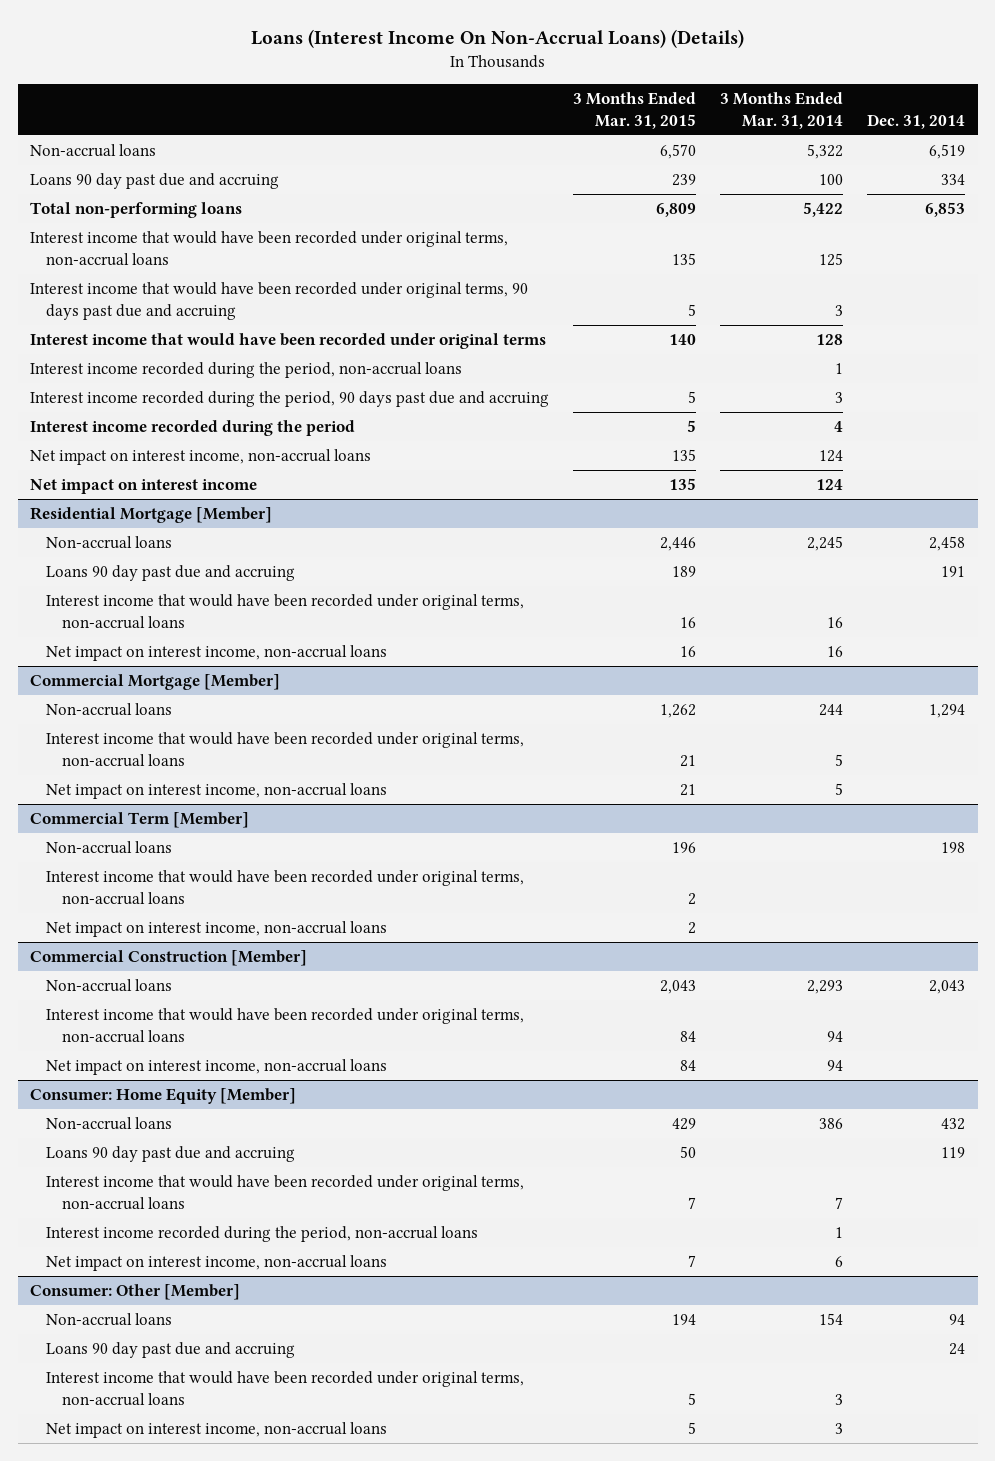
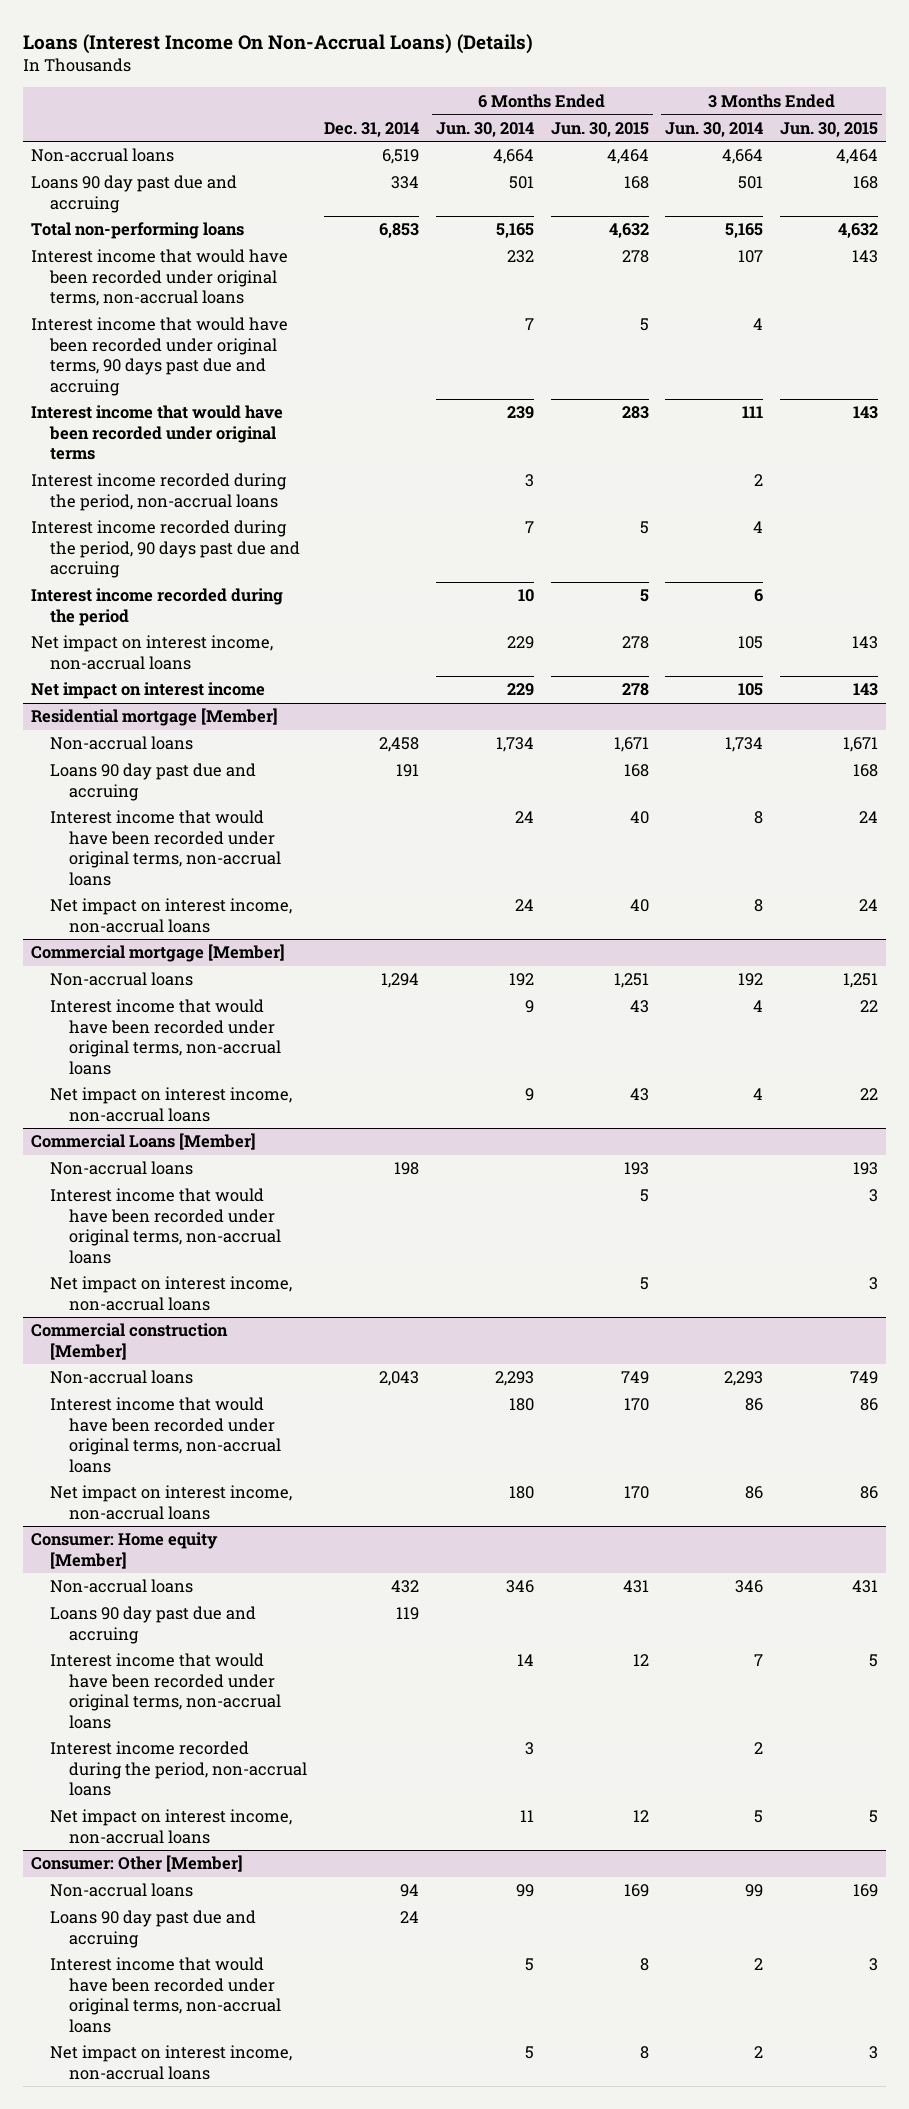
- | 3 Months Ended Mar. 31, 2015 | 3 Months Ended Mar. 31, 2014 | Dec. 31, 2014
+ | Dec. 31, 2014 | 6 Months Ended Jun. 30, 2014 | 6 Months Ended Jun. 30, 2015 | 3 Months Ended Jun. 30, 2014 | 3 Months Ended Jun. 30, 2015
- Residential Mortgage [Member]
+ Residential mortgage [Member]
- Commercial Mortgage [Member]
+ Commercial mortgage [Member]
- Commercial Term [Member]
+ Commercial Loans [Member]
- Commercial Construction [Member]
+ Commercial construction [Member]
- Consumer: Home Equity [Member]
+ Consumer: Home equity [Member]

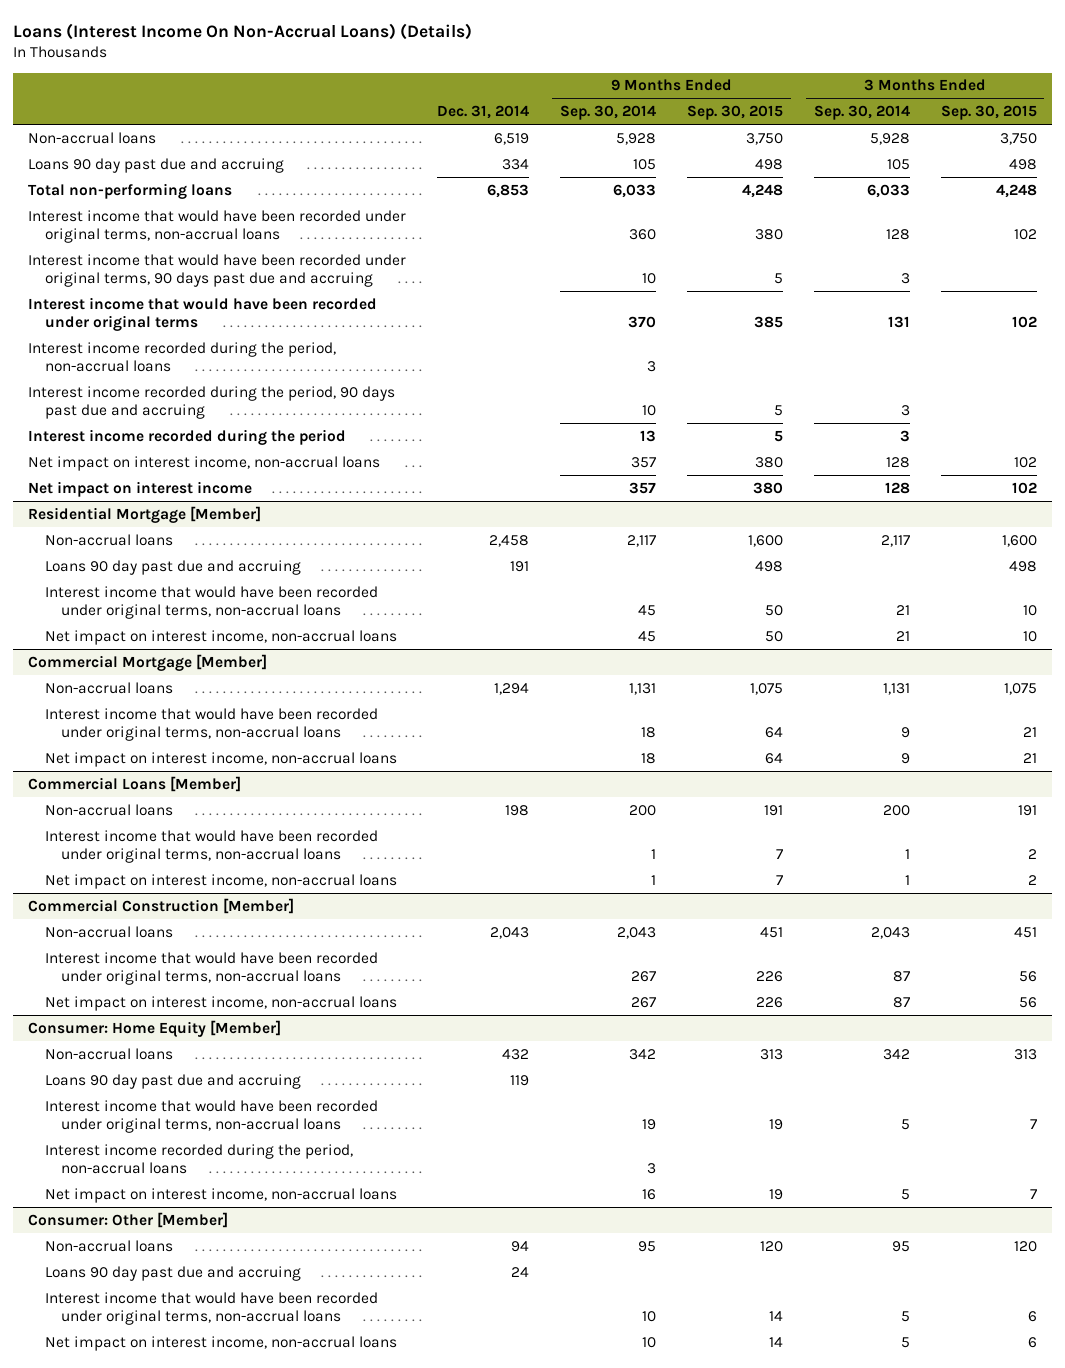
- | Dec. 31, 2014 | 6 Months Ended Jun. 30, 2014 | 6 Months Ended Jun. 30, 2015 | 3 Months Ended Jun. 30, 2014 | 3 Months Ended Jun. 30, 2015
+ | Dec. 31, 2014 | 9 Months Ended Sep. 30, 2014 | 9 Months Ended Sep. 30, 2015 | 3 Months Ended Sep. 30, 2014 | 3 Months Ended Sep. 30, 2015
- Residential mortgage [Member]
+ Residential Mortgage [Member]
- Commercial mortgage [Member]
+ Commercial Mortgage [Member]
- Commercial construction [Member]
+ Commercial Construction [Member]
- Consumer: Home equity [Member]
+ Consumer: Home Equity [Member]

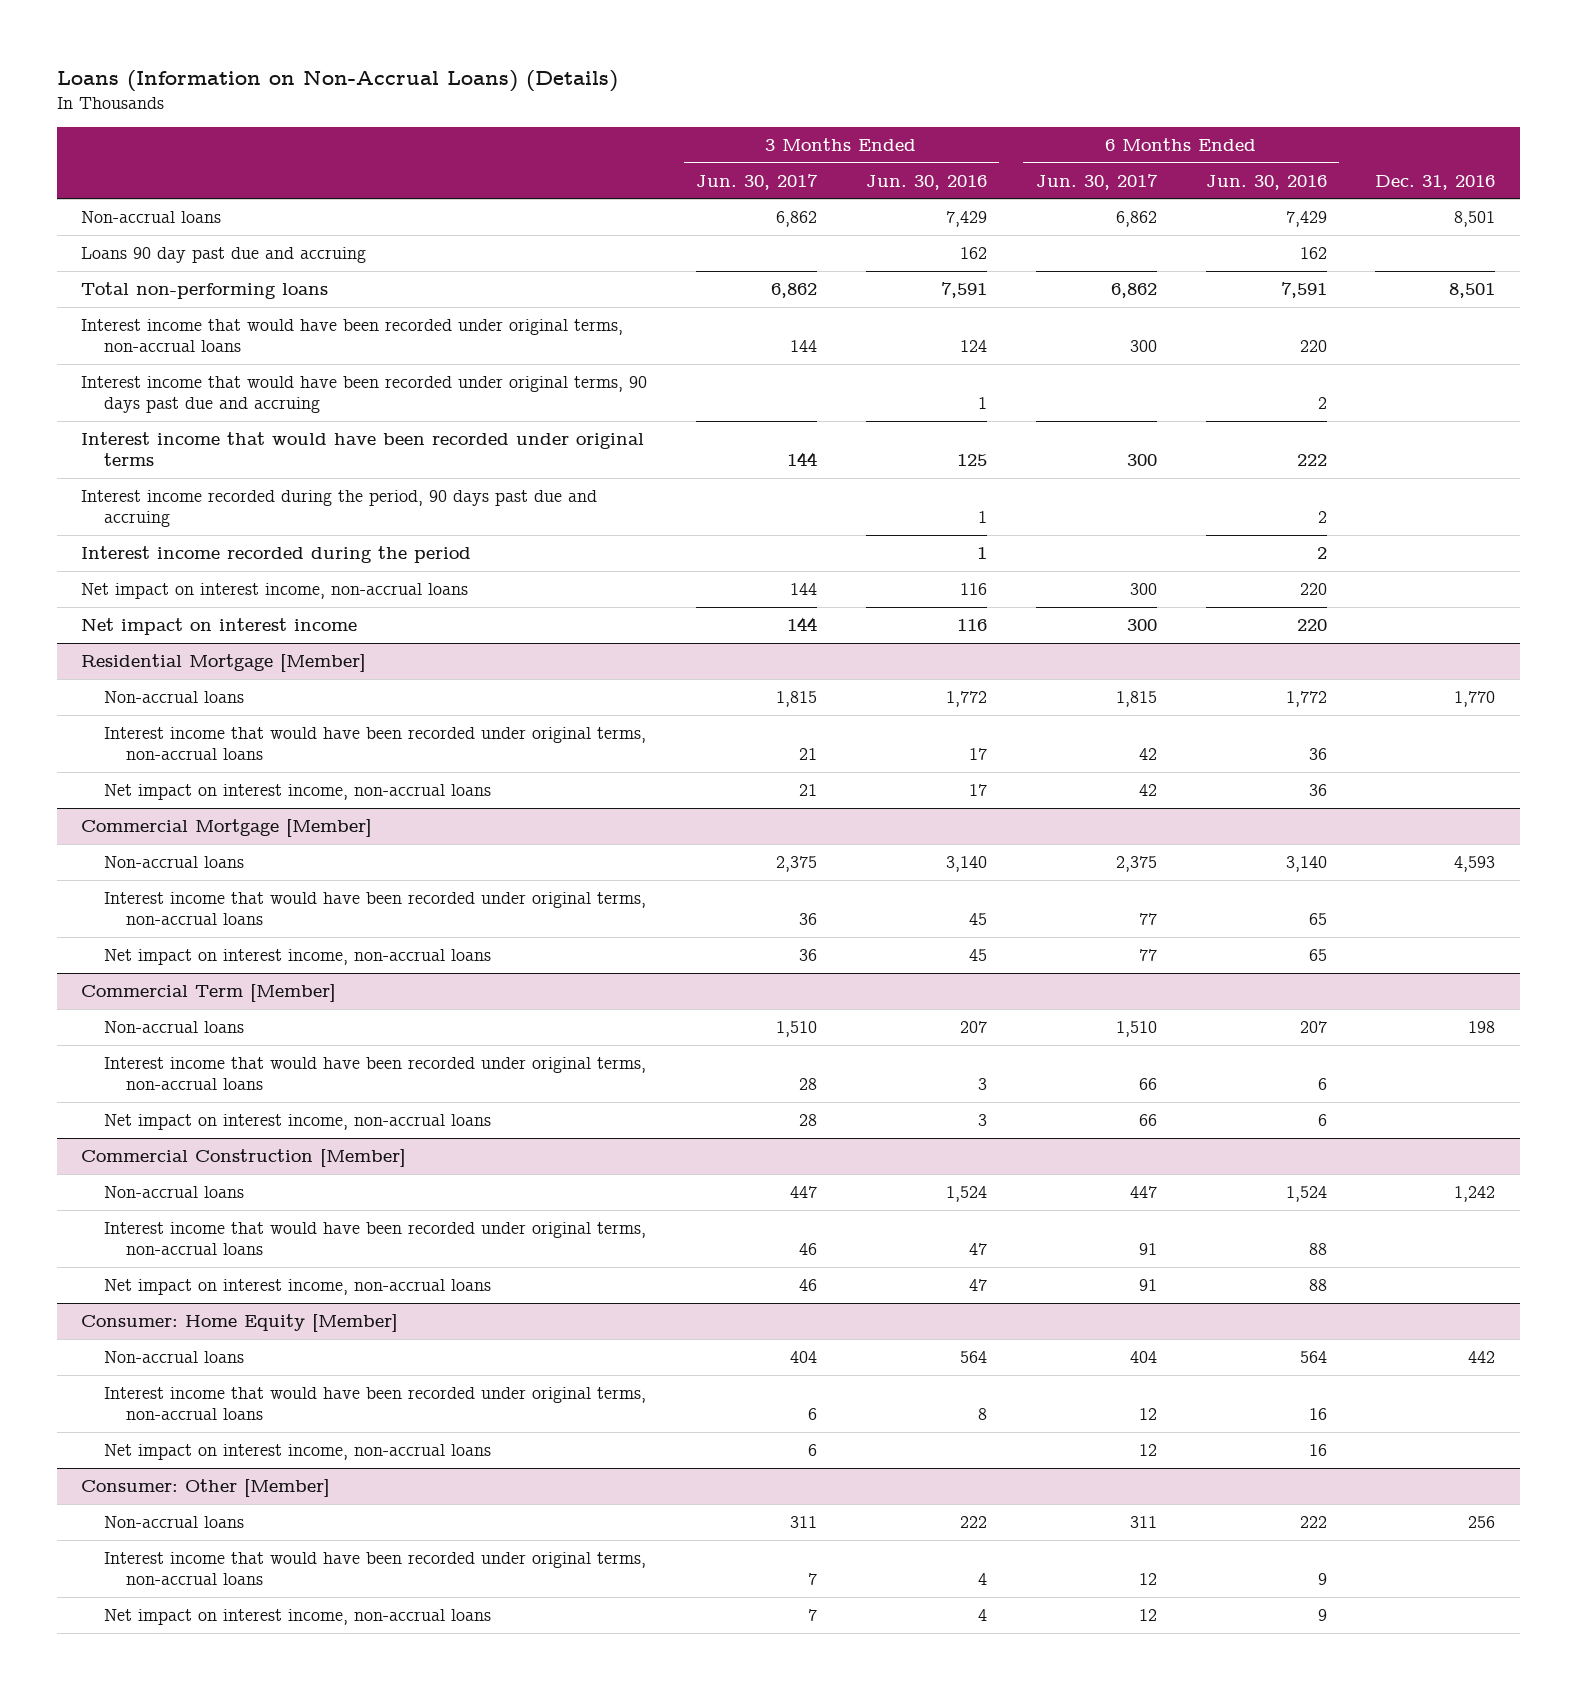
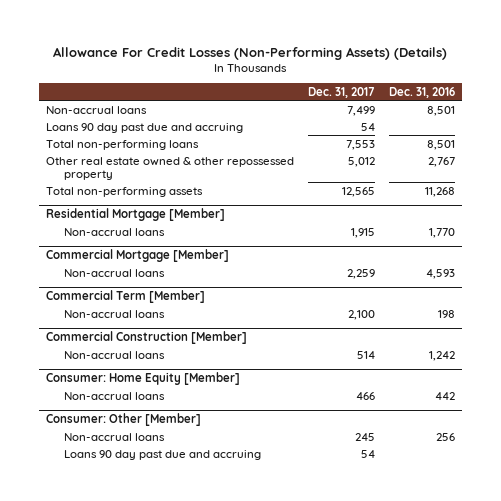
- Loans (Information on Non-Accrual Loans) (Details)
+ Allowance For Credit Losses (Non-Performing Assets) (Details)
- | 3 Months Ended Jun. 30, 2017 | 3 Months Ended Jun. 30, 2016 | 6 Months Ended Jun. 30, 2017 | 6 Months Ended Jun. 30, 2016 | Dec. 31, 2016
+ | Dec. 31, 2017 | Dec. 31, 2016
- Interest income that would have been recorded under original terms, non-accrual loans | 144 | 124 | 300 | 220 |
- Interest income that would have been recorded under original terms, 90 days past due and accruing | | 1 | | 2 |
- Interest income that would have been recorded under original terms | 144 | 125 | 300 | 222 |
- Interest income recorded during the period, 90 days past due and accruing | | 1 | | 2 |
- Interest income recorded during the period | | 1 | | 2 |
- Net impact on interest income, non-accrual loans | 144 | 116 | 300 | 220 |
- Net impact on interest income | 144 | 116 | 300 | 220 |
+ Other real estate owned & other repossessed property | 5,012 | 2,767
+ Total non-performing assets | 12,565 | 11,268
@ Residential Mortgage [Member]
- Interest income that would have been recorded under original terms, non-accrual loans | 21 | 17 | 42 | 36 |
- Net impact on interest income, non-accrual loans | 21 | 17 | 42 | 36 |
@ Commercial Mortgage [Member]
- Interest income that would have been recorded under original terms, non-accrual loans | 36 | 45 | 77 | 65 |
- Net impact on interest income, non-accrual loans | 36 | 45 | 77 | 65 |
@ Commercial Term [Member]
- Interest income that would have been recorded under original terms, non-accrual loans | 28 | 3 | 66 | 6 |
- Net impact on interest income, non-accrual loans | 28 | 3 | 66 | 6 |
@ Commercial Construction [Member]
- Interest income that would have been recorded under original terms, non-accrual loans | 46 | 47 | 91 | 88 |
- Net impact on interest income, non-accrual loans | 46 | 47 | 91 | 88 |
@ Consumer: Home Equity [Member]
- Interest income that would have been recorded under original terms, non-accrual loans | 6 | 8 | 12 | 16 |
- Net impact on interest income, non-accrual loans | 6 | | 12 | 16 |
@ Consumer: Other [Member]
- Interest income that would have been recorded under original terms, non-accrual loans | 7 | 4 | 12 | 9 |
- Net impact on interest income, non-accrual loans | 7 | 4 | 12 | 9 |
+ Loans 90 day past due and accruing | 54 |

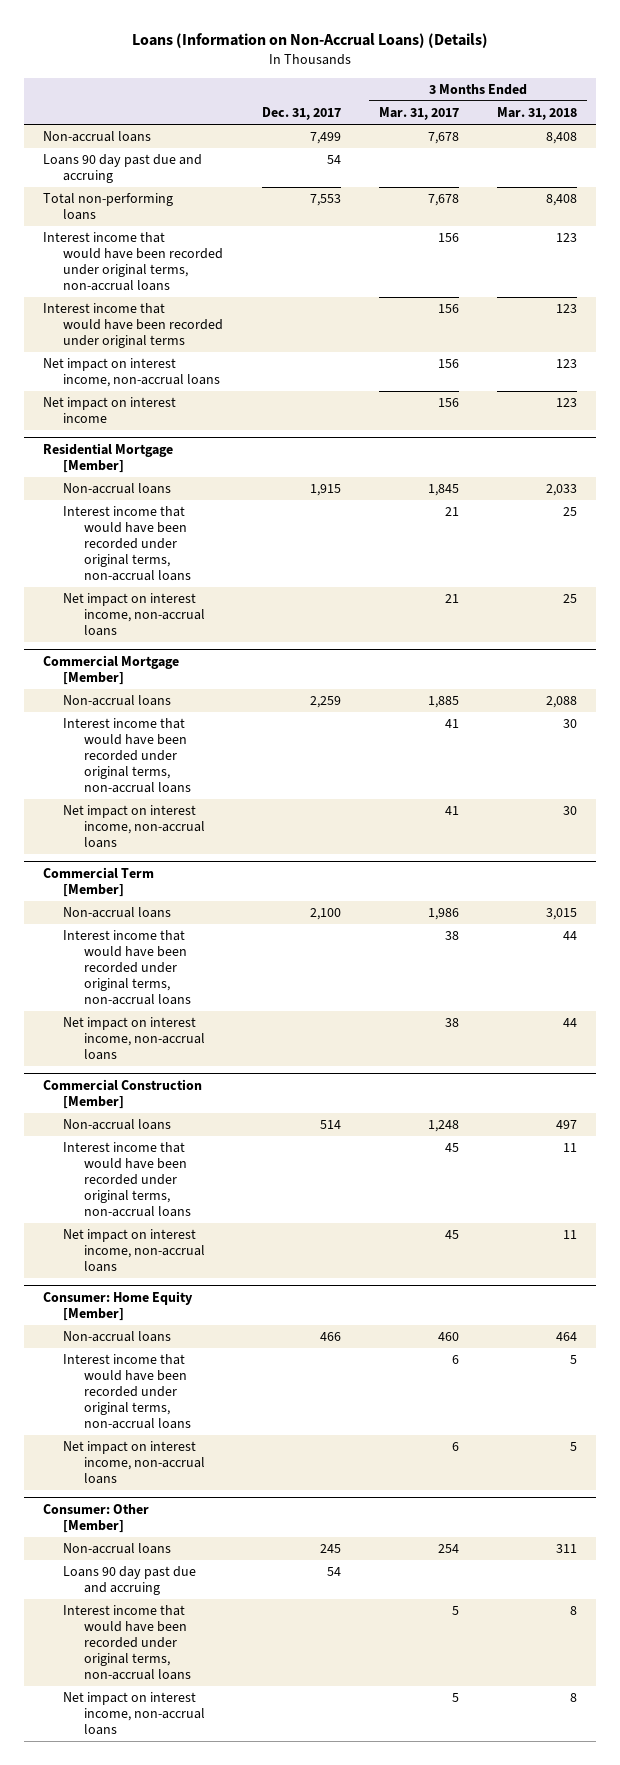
- Allowance For Credit Losses (Non-Performing Assets) (Details)
+ Loans (Information on Non-Accrual Loans) (Details)
- | Dec. 31, 2017 | Dec. 31, 2016
+ | Dec. 31, 2017 | 3 Months Ended Mar. 31, 2017 | 3 Months Ended Mar. 31, 2018
- Other real estate owned & other repossessed property | 5,012 | 2,767
- Total non-performing assets | 12,565 | 11,268
+ Interest income that would have been recorded under original terms, non-accrual loans | | 156 | 123
+ Interest income that would have been recorded under original terms | | 156 | 123
+ Net impact on interest income, non-accrual loans | | 156 | 123
+ Net impact on interest income | | 156 | 123
@ Residential Mortgage [Member]
+ Interest income that would have been recorded under original terms, non-accrual loans | | 21 | 25
+ Net impact on interest income, non-accrual loans | | 21 | 25
@ Commercial Mortgage [Member]
+ Interest income that would have been recorded under original terms, non-accrual loans | | 41 | 30
+ Net impact on interest income, non-accrual loans | | 41 | 30
@ Commercial Term [Member]
+ Interest income that would have been recorded under original terms, non-accrual loans | | 38 | 44
+ Net impact on interest income, non-accrual loans | | 38 | 44
@ Commercial Construction [Member]
+ Interest income that would have been recorded under original terms, non-accrual loans | | 45 | 11
+ Net impact on interest income, non-accrual loans | | 45 | 11
@ Consumer: Home Equity [Member]
+ Interest income that would have been recorded under original terms, non-accrual loans | | 6 | 5
+ Net impact on interest income, non-accrual loans | | 6 | 5
@ Consumer: Other [Member]
+ Interest income that would have been recorded under original terms, non-accrual loans | | 5 | 8
+ Net impact on interest income, non-accrual loans | | 5 | 8

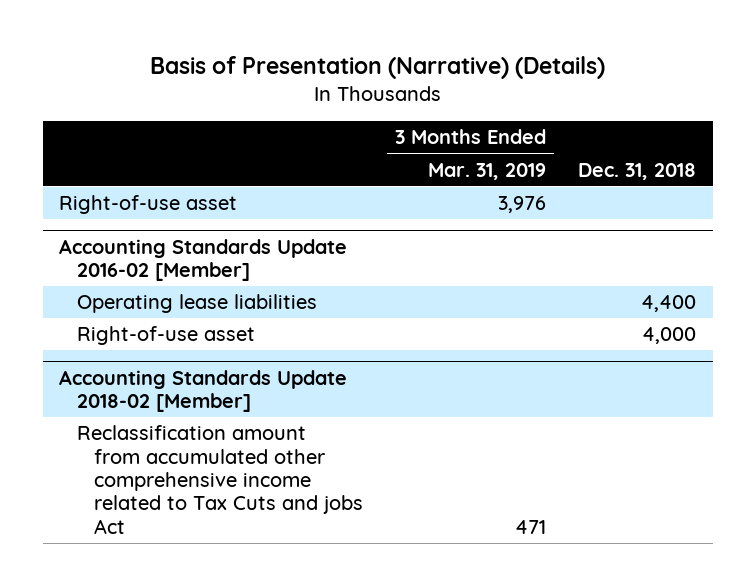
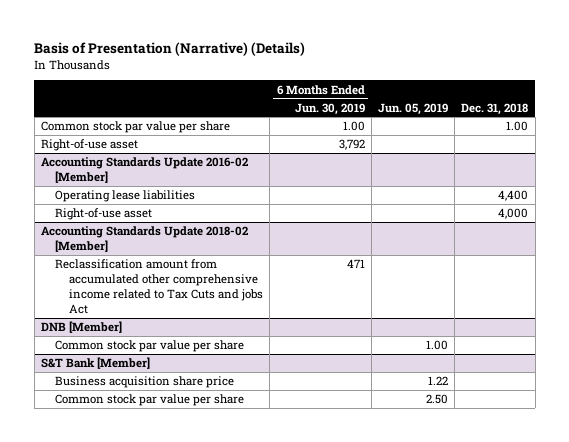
- | 3 Months Ended Mar. 31, 2019 | Dec. 31, 2018
+ | 6 Months Ended Jun. 30, 2019 | Jun. 05, 2019 | Dec. 31, 2018
+ Common stock par value per share | 1.00 | | 1.00
+ DNB [Member]
+ Common stock par value per share | | 1.00 |
+ S&T Bank [Member]
+ Business acquisition share price | | 1.22 |
+ Common stock par value per share | | 2.50 |

